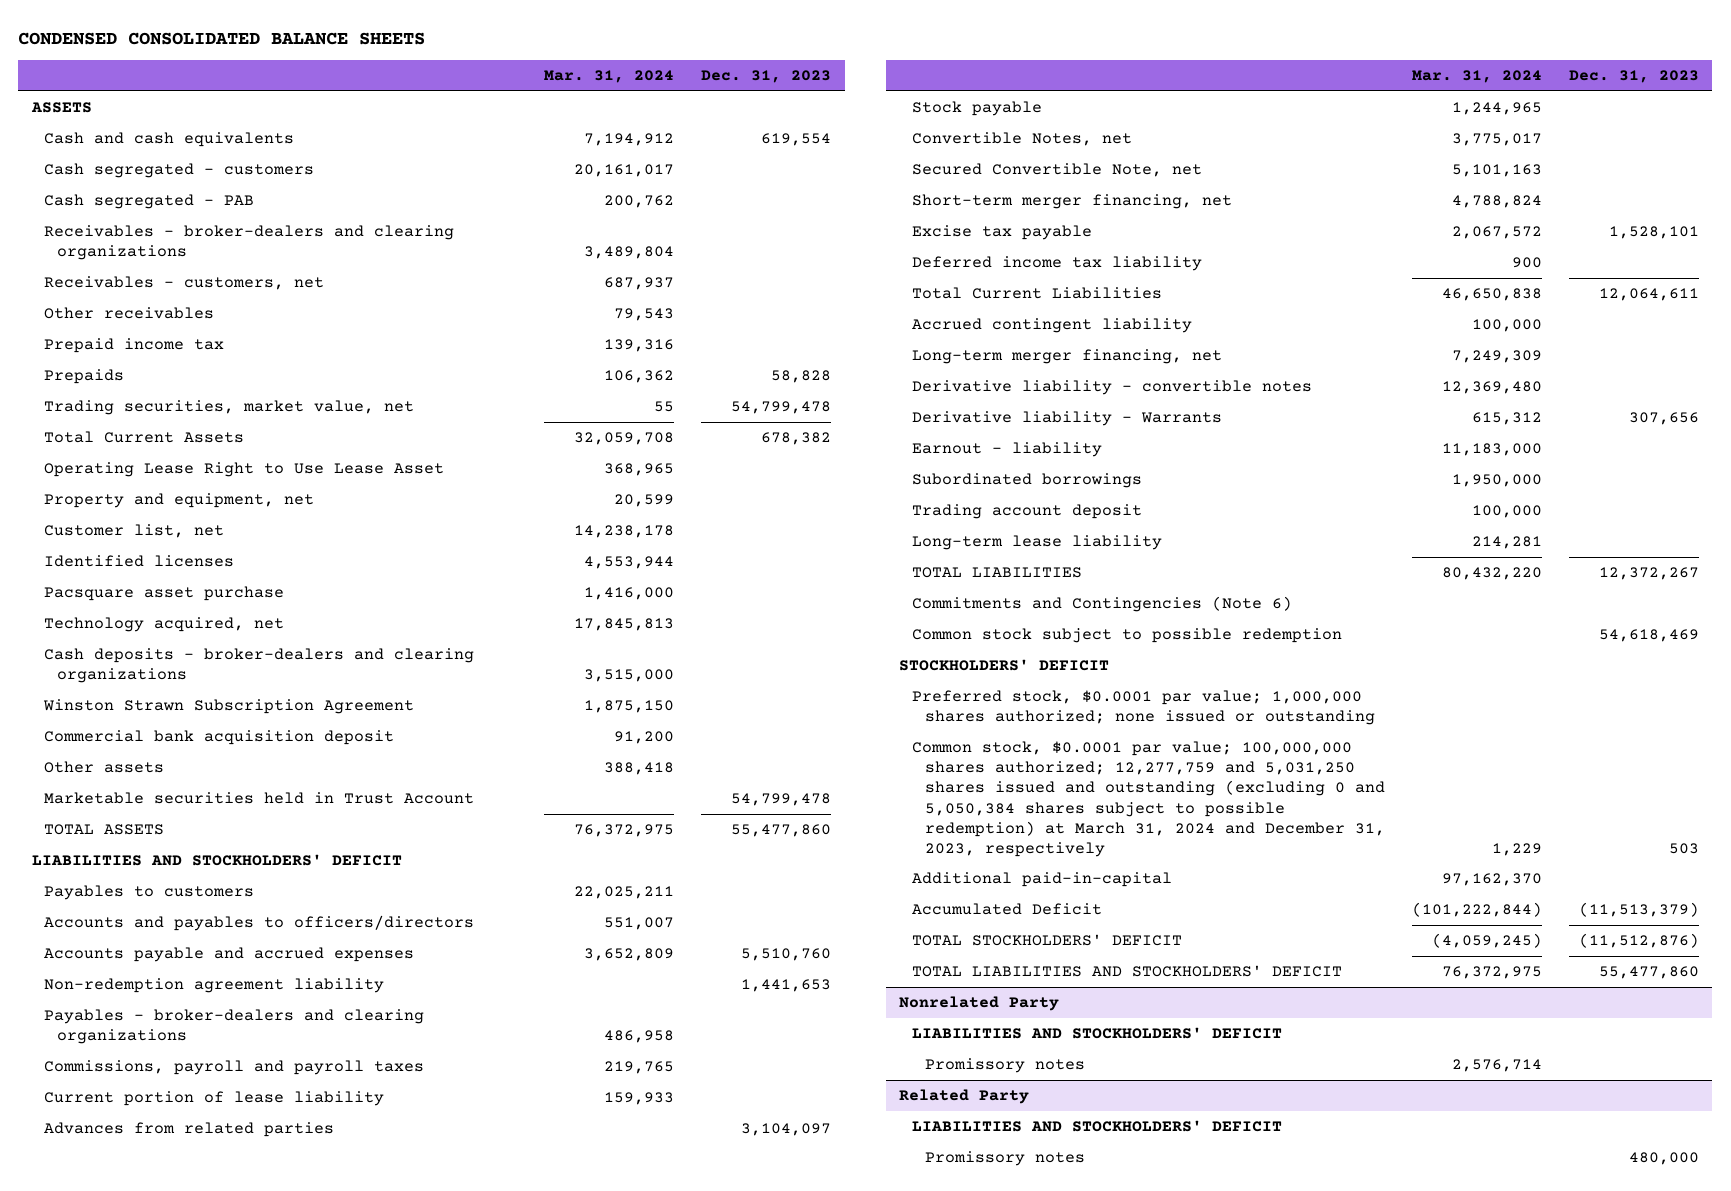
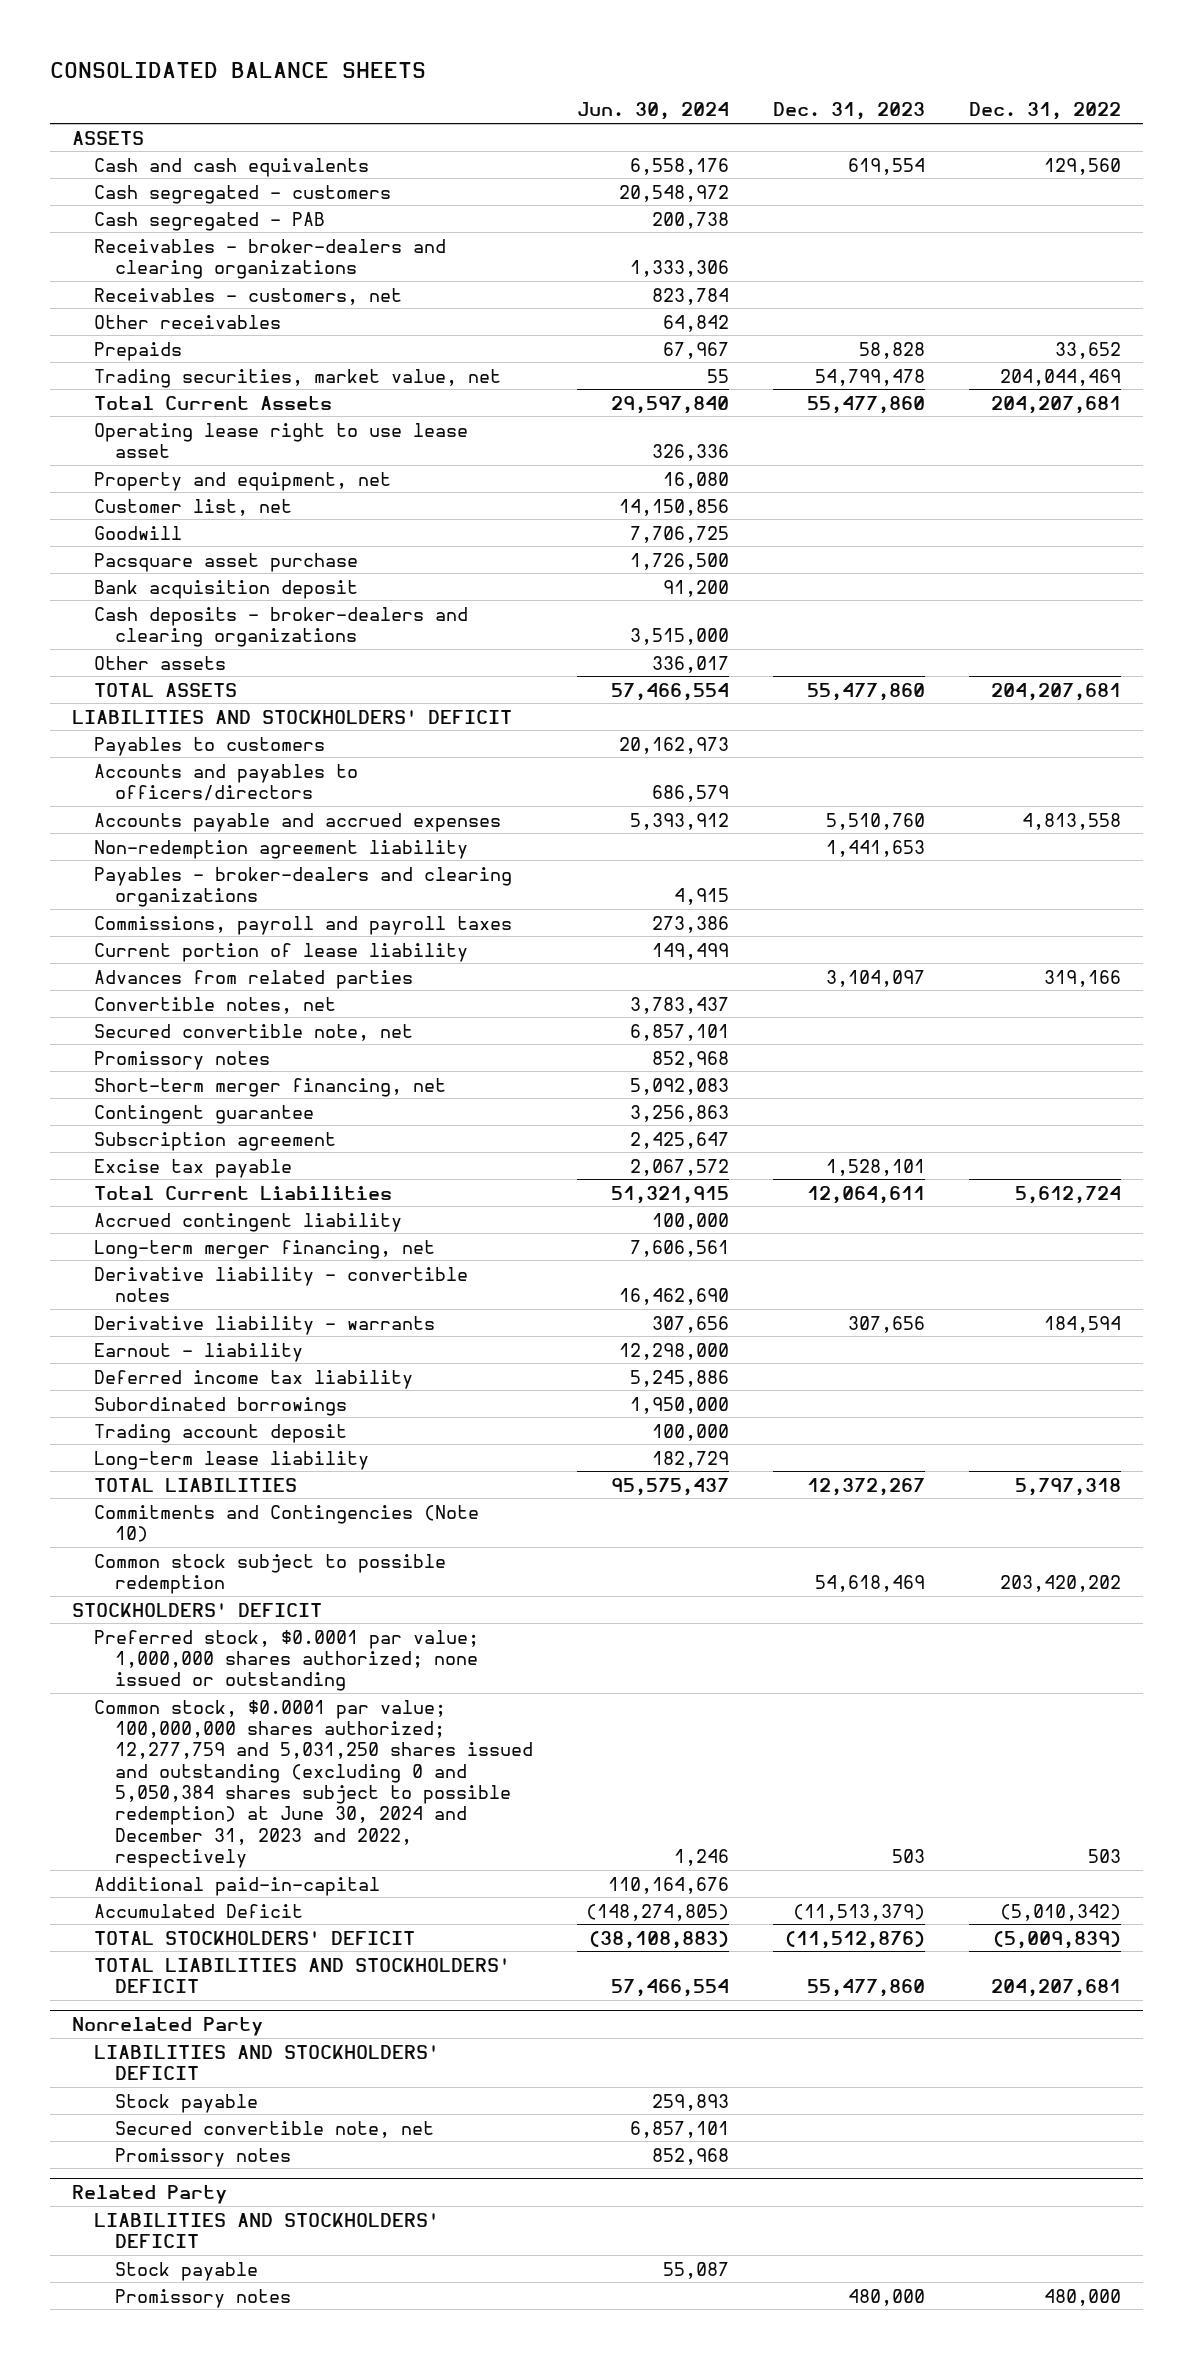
- CONDENSED CONSOLIDATED BALANCE SHEETS
+ CONSOLIDATED BALANCE SHEETS
- | Mar. 31, 2024 | Dec. 31, 2023
+ | Jun. 30, 2024 | Dec. 31, 2023 | Dec. 31, 2022
- Prepaid income tax | 139,316 |
- Total Current Assets | 32,059,708 | 678,382
- Operating Lease Right to Use Lease Asset | 368,965 |
+ Total Current Assets | 29,597,840 | 55,477,860 | 204,207,681
+ Operating lease right to use lease asset | 326,336 | |
- Identified licenses | 4,553,944 |
+ Goodwill | 7,706,725 | |
- Technology acquired, net | 17,845,813 |
+ Bank acquisition deposit | 91,200 | |
- Winston Strawn Subscription Agreement | 1,875,150 |
- Commercial bank acquisition deposit | 91,200 |
- Marketable securities held in Trust Account | | 54,799,478
- Stock payable | 1,244,965 |
- Convertible Notes, net | 3,775,017 |
- Secured Convertible Note, net | 5,101,163 |
+ Convertible notes, net | 3,783,437 | |
+ Secured convertible note, net | 6,857,101 | |
+ Promissory notes | 852,968 | |
+ Contingent guarantee | 3,256,863 | |
+ Subscription agreement | 2,425,647 | |
- Derivative liability - Warrants | 615,312 | 307,656
+ Derivative liability - warrants | 307,656 | 307,656 | 184,594
moved down: Deferred income tax liability | 5,245,886 | |
- Commitments and Contingencies (Note 6)
+ Commitments and Contingencies (Note 10)
- Common stock, $0.0001 par value; 100,000,000 shares authorized; 12,277,759 and 5,031,250 shares issued and outstanding (excluding 0 and 5,050,384 shares subject to possible redemption) at March 31, 2024 and December 31, 2023, respectively | 1,229 | 503
+ Common stock, $0.0001 par value; 100,000,000 shares authorized; 12,277,759 and 5,031,250 shares issued and outstanding (excluding 0 and 5,050,384 shares subject to possible redemption) at June 30, 2024 and December 31, 2023 and 2022, respectively | 1,246 | 503 | 503
@ Nonrelated Party
+ Stock payable | 259,893 | |
+ Secured convertible note, net | 6,857,101 | |
@ Related Party
+ Stock payable | 55,087 | |

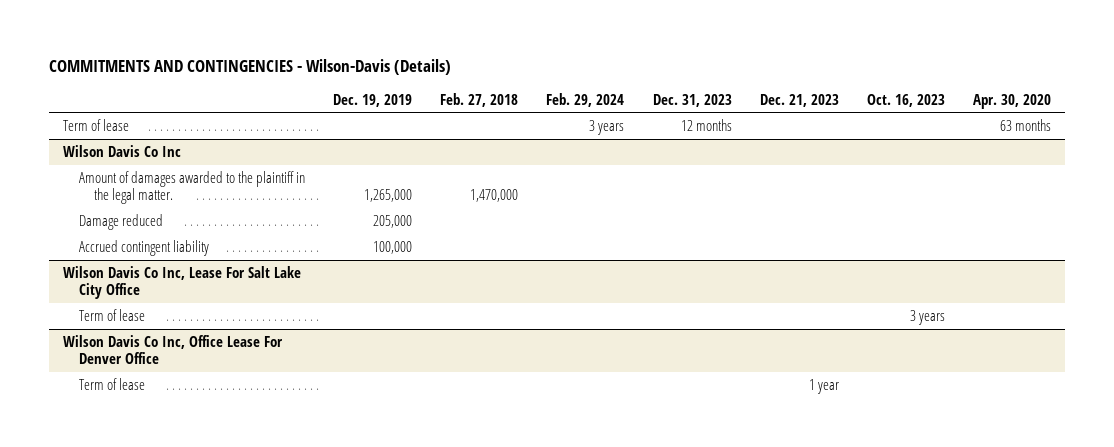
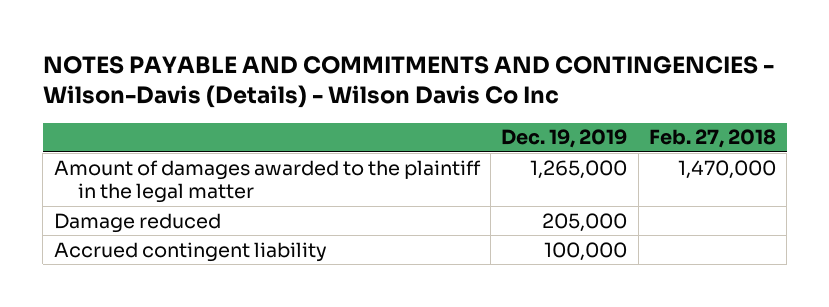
- COMMITMENTS AND CONTINGENCIES - Wilson-Davis (Details)
+ NOTES PAYABLE AND COMMITMENTS AND CONTINGENCIES - Wilson-Davis (Details) - Wilson Davis Co Inc
- | Dec. 19, 2019 | Feb. 27, 2018 | Feb. 29, 2024 | Dec. 31, 2023 | Dec. 21, 2023 | Oct. 16, 2023 | Apr. 30, 2020
+ | Dec. 19, 2019 | Feb. 27, 2018
- Term of lease | | | 3 years | 12 months | | | 63 months
- Wilson Davis Co Inc
- Amount of damages awarded to the plaintiff in the legal matter. | 1,265,000 | 1,470,000 | | | | |
- Damage reduced | 205,000 | | | | | |
- Accrued contingent liability | 100,000 | | | | | |
- Wilson Davis Co Inc, Lease For Salt Lake City Office
- Term of lease | | | | | | 3 years |
- Wilson Davis Co Inc, Office Lease For Denver Office
- Term of lease | | | | | 1 year | |
+ Amount of damages awarded to the plaintiff in the legal matter | 1,265,000 | 1,470,000
+ Damage reduced | 205,000 |
+ Accrued contingent liability | 100,000 |

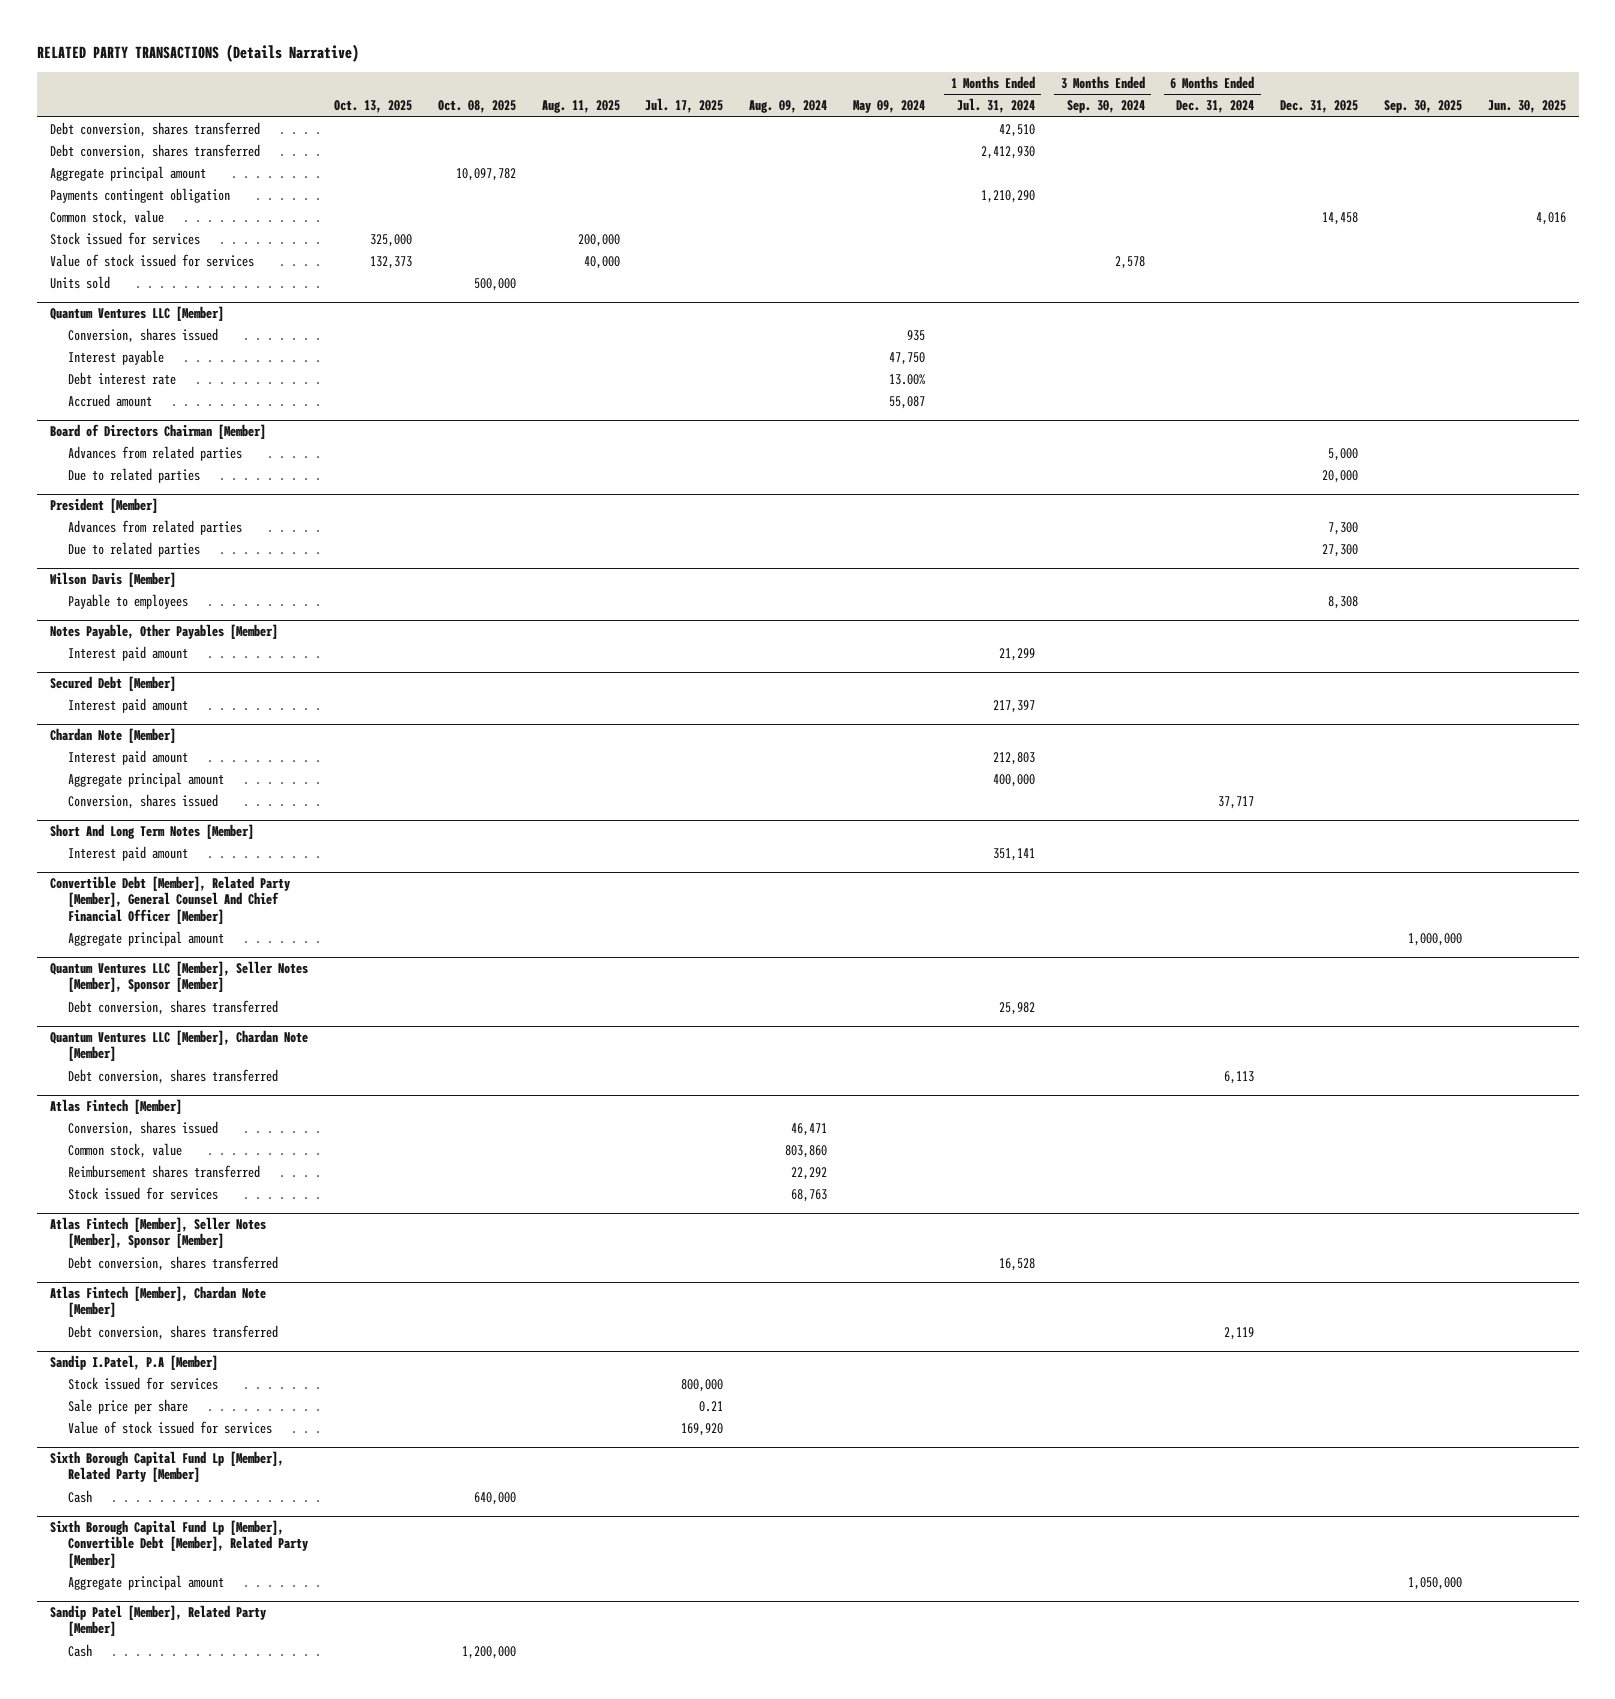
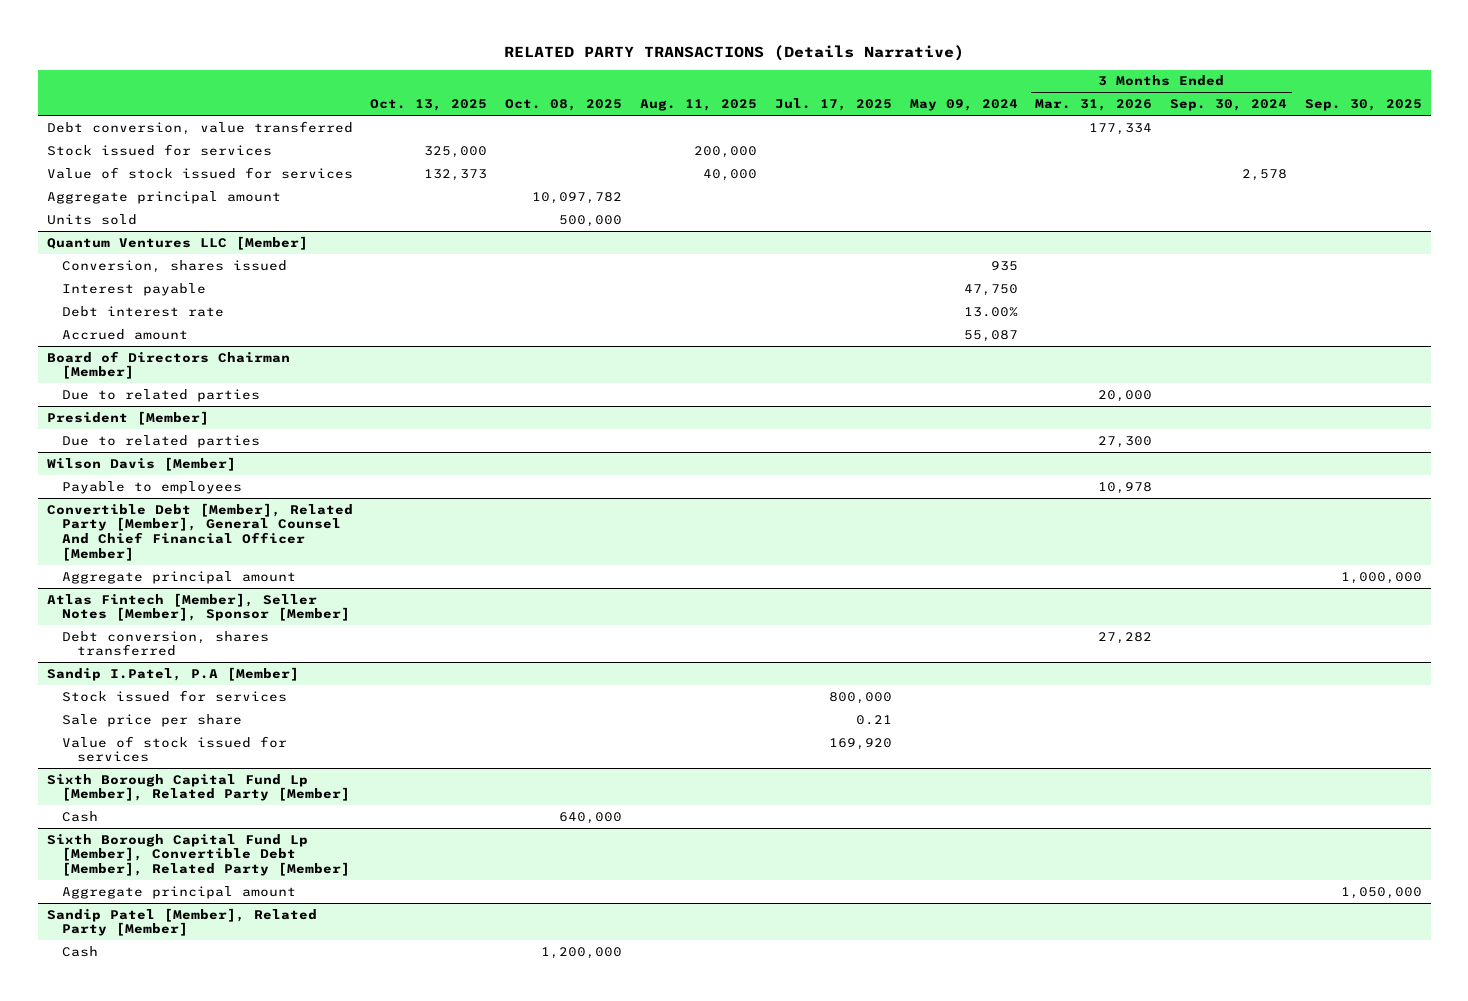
- | Oct. 13, 2025 | Oct. 08, 2025 | Aug. 11, 2025 | Jul. 17, 2025 | Aug. 09, 2024 | May 09, 2024 | 1 Months Ended Jul. 31, 2024 | 3 Months Ended Sep. 30, 2024 | 6 Months Ended Dec. 31, 2024 | Dec. 31, 2025 | Sep. 30, 2025 | Jun. 30, 2025
+ | Oct. 13, 2025 | Oct. 08, 2025 | Aug. 11, 2025 | Jul. 17, 2025 | May 09, 2024 | 3 Months Ended Mar. 31, 2026 | 3 Months Ended Sep. 30, 2024 | Sep. 30, 2025
- Debt conversion, shares transferred | | | | | | | 42,510 | | | | |
- Debt conversion, shares transferred | | | | | | | 2,412,930 | | | | |
- Payments contingent obligation | | | | | | | 1,210,290 | | | | |
- Common stock, value | | | | | | | | | | 14,458 | | 4,016
+ Debt conversion, value transferred | | | | | | 177,334 | |
moved down: Aggregate principal amount | | 10,097,782 | | | | | |
@ Board of Directors Chairman [Member]
- Advances from related parties | | | | | | | | | | 5,000 | |
@ President [Member]
- Advances from related parties | | | | | | | | | | 7,300 | |
- Notes Payable, Other Payables [Member]
- Interest paid amount | | | | | | | 21,299 | | | | |
- Secured Debt [Member]
- Interest paid amount | | | | | | | 217,397 | | | | |
- Chardan Note [Member]
- Interest paid amount | | | | | | | 212,803 | | | | |
- Aggregate principal amount | | | | | | | 400,000 | | | | |
- Conversion, shares issued | | | | | | | | | 37,717 | | |
- Short And Long Term Notes [Member]
- Interest paid amount | | | | | | | 351,141 | | | | |
- Quantum Ventures LLC [Member], Seller Notes [Member], Sponsor [Member]
- Debt conversion, shares transferred | | | | | | | 25,982 | | | | |
- Quantum Ventures LLC [Member], Chardan Note [Member]
- Debt conversion, shares transferred | | | | | | | | | 6,113 | | |
- Atlas Fintech [Member]
- Conversion, shares issued | | | | | 46,471 | | | | | | |
- Common stock, value | | | | | 803,860 | | | | | | |
- Reimbursement shares transferred | | | | | 22,292 | | | | | | |
- Stock issued for services | | | | | 68,763 | | | | | | |
- Atlas Fintech [Member], Chardan Note [Member]
- Debt conversion, shares transferred | | | | | | | | | 2,119 | | |

